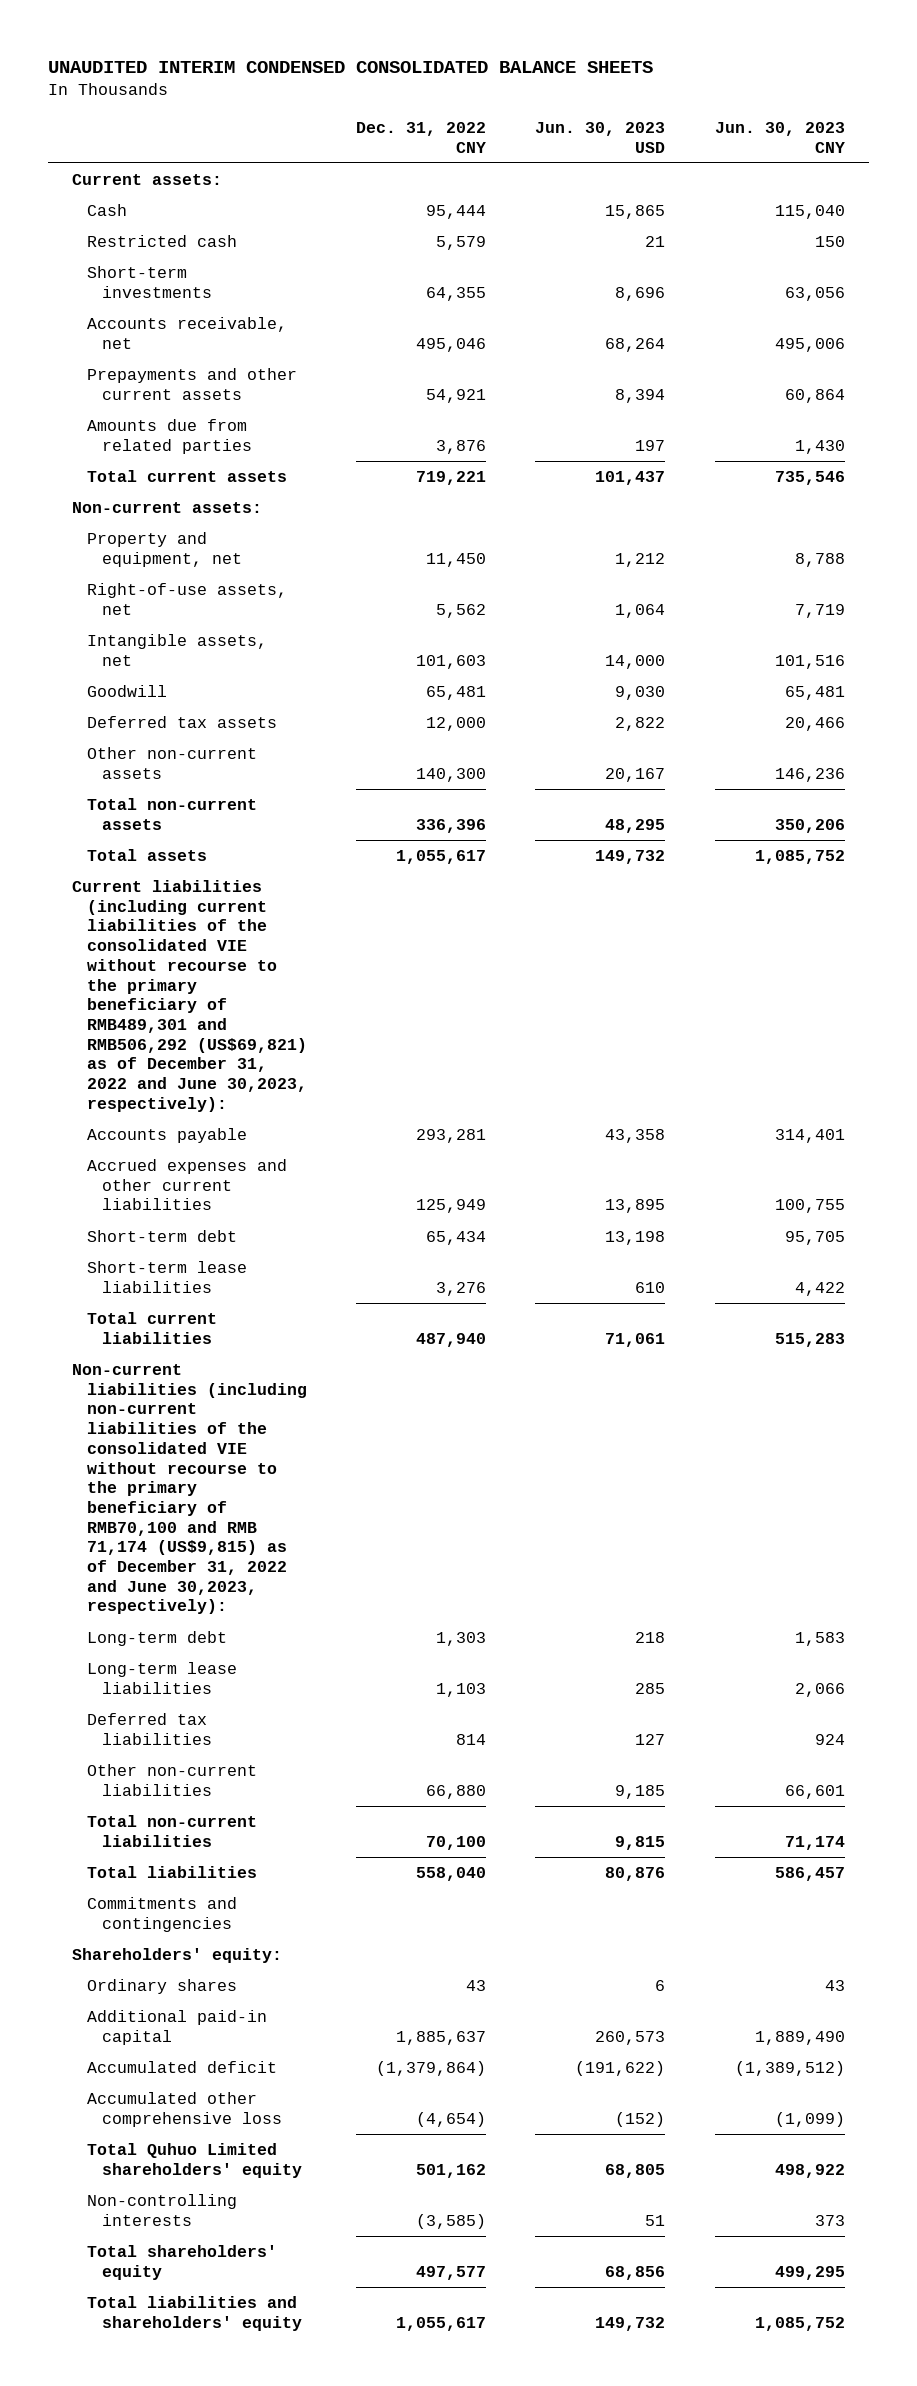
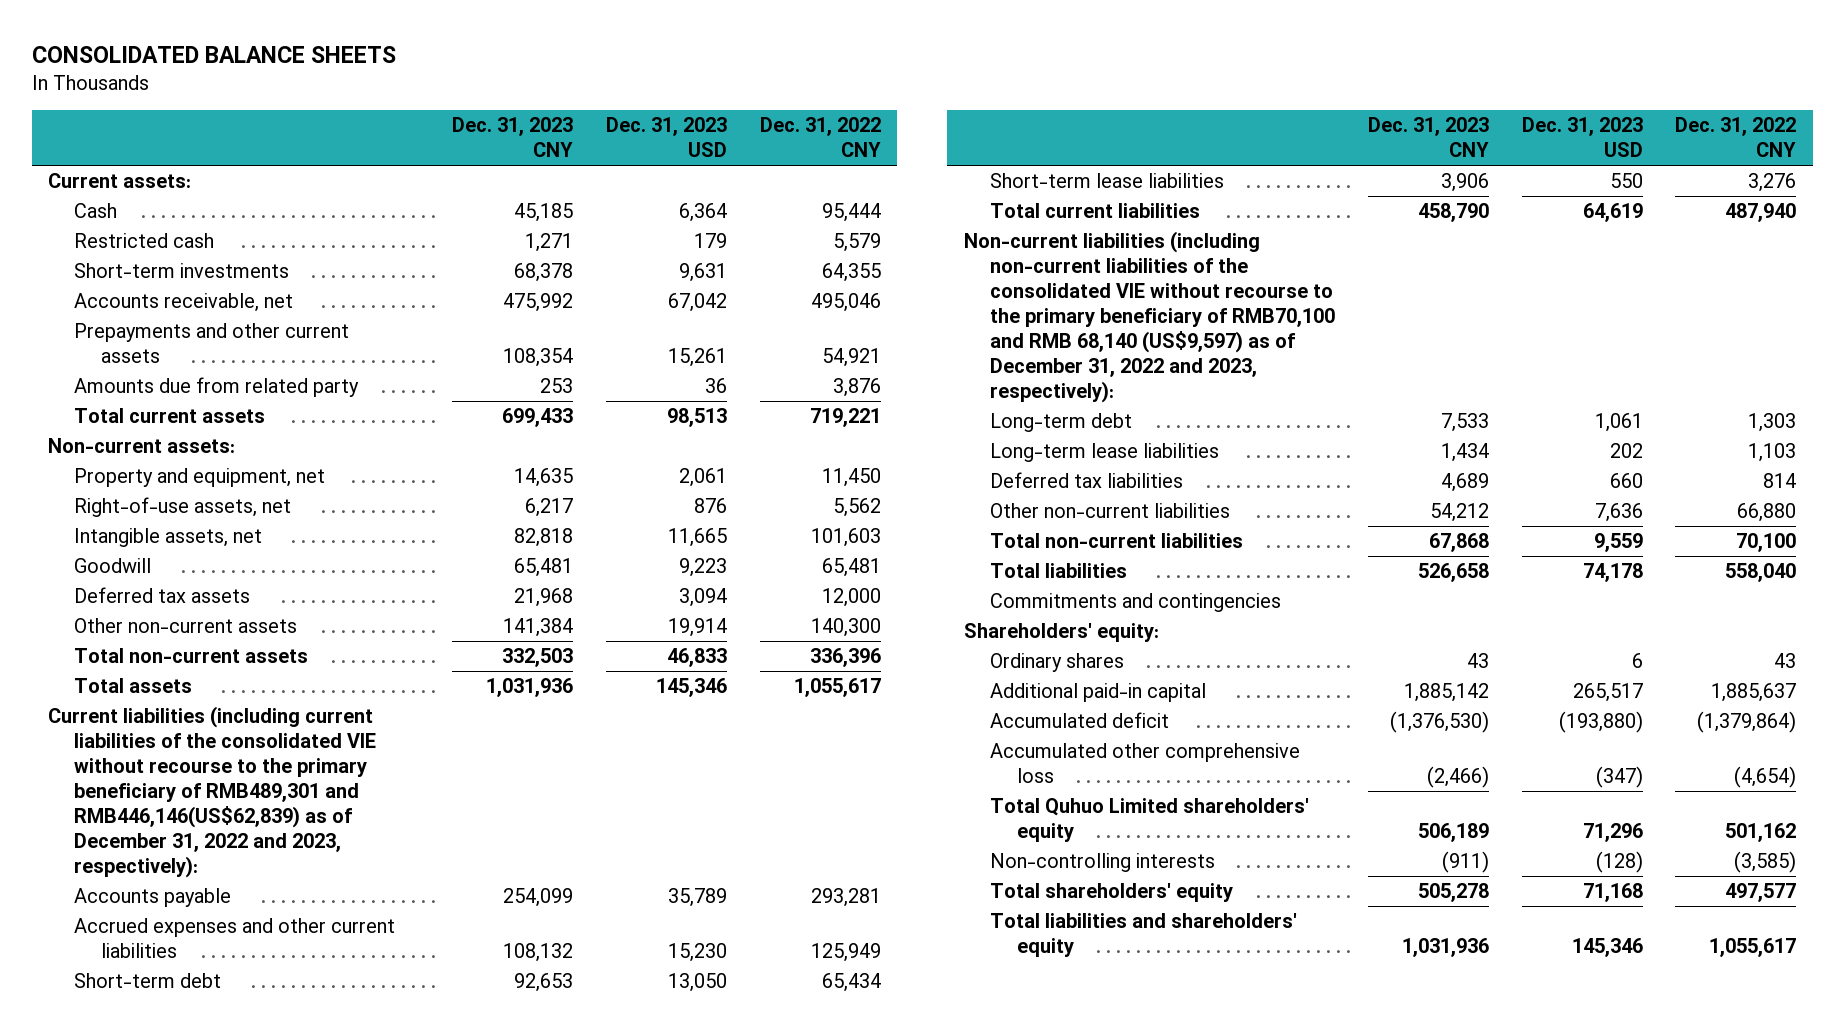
- UNAUDITED INTERIM CONDENSED CONSOLIDATED BALANCE SHEETS
+ CONSOLIDATED BALANCE SHEETS
- | Dec. 31, 2022 CNY | Jun. 30, 2023 USD | Jun. 30, 2023 CNY
+ | Dec. 31, 2023 CNY | Dec. 31, 2023 USD | Dec. 31, 2022 CNY
- Amounts due from related parties | 3,876 | 197 | 1,430
+ Amounts due from related party | 253 | 36 | 3,876
- Current liabilities (including current liabilities of the consolidated VIE without recourse to the primary beneficiary of RMB489,301 and RMB506,292 (US$69,821) as of December 31, 2022 and June 30,2023, respectively):
+ Current liabilities (including current liabilities of the consolidated VIE without recourse to the primary beneficiary of RMB489,301 and RMB446,146(US$62,839) as of December 31, 2022 and 2023, respectively):
- Non-current liabilities (including non-current liabilities of the consolidated VIE without recourse to the primary beneficiary of RMB70,100 and RMB 71,174 (US$9,815) as of December 31, 2022 and June 30,2023, respectively):
+ Non-current liabilities (including non-current liabilities of the consolidated VIE without recourse to the primary beneficiary of RMB70,100 and RMB 68,140 (US$9,597) as of December 31, 2022 and 2023, respectively):

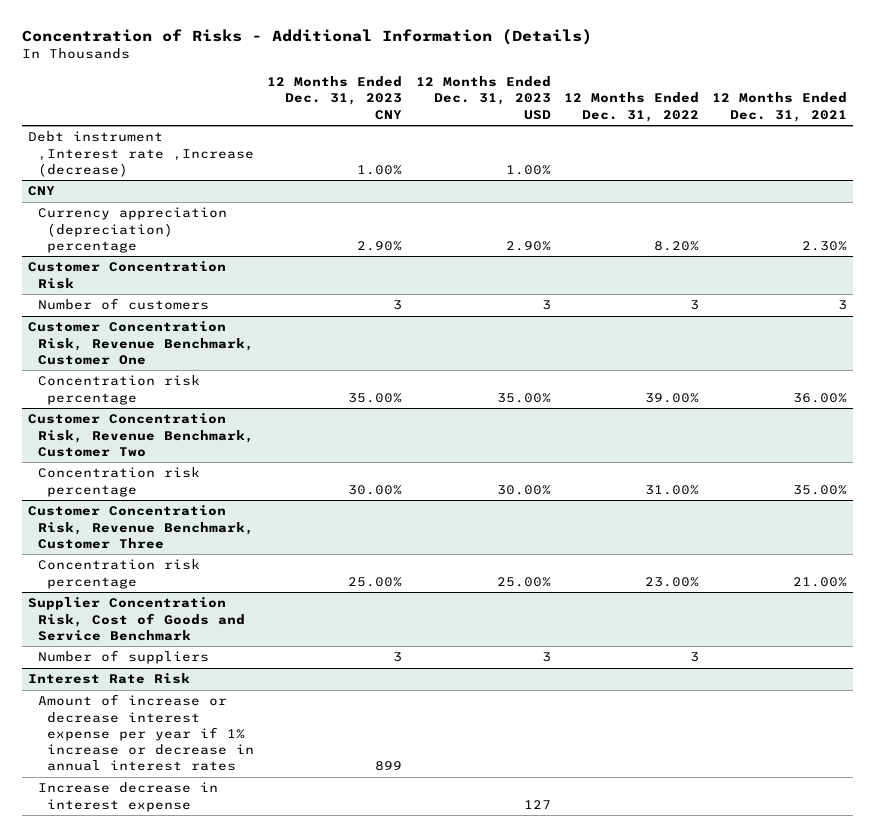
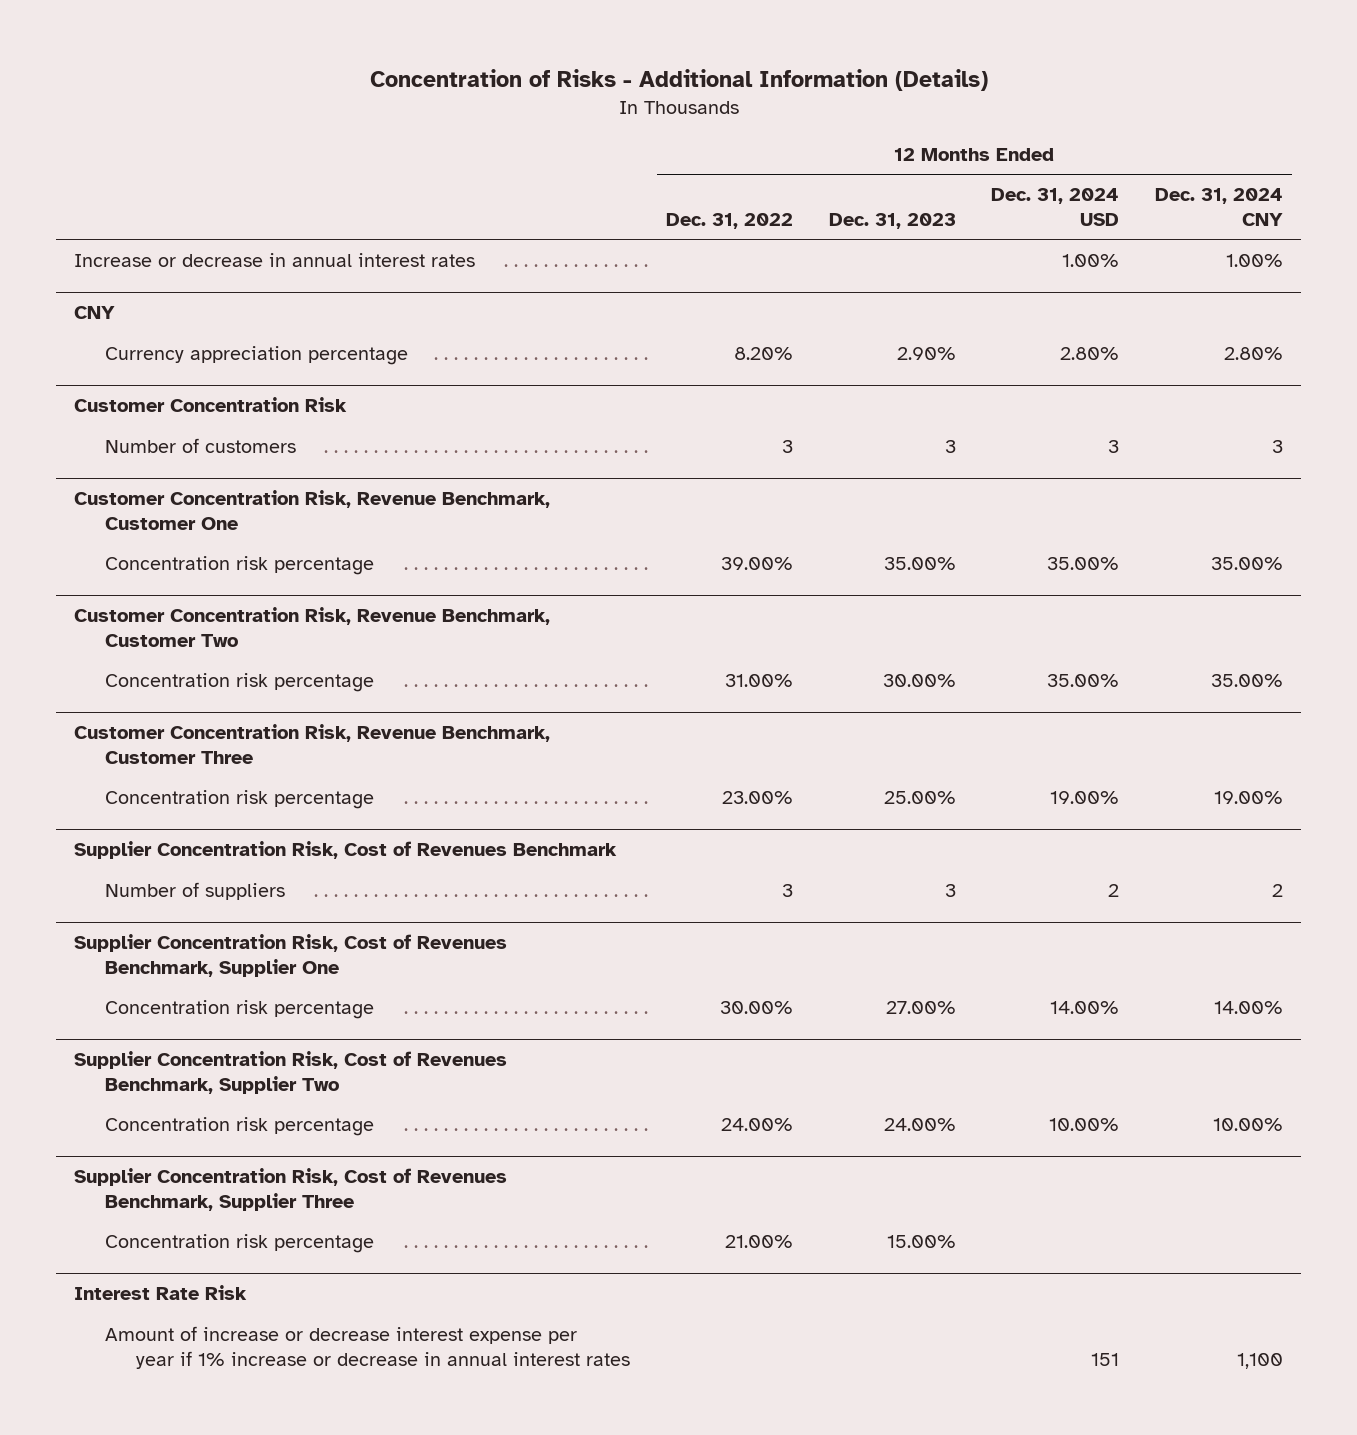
- | 12 Months Ended Dec. 31, 2023 CNY | 12 Months Ended Dec. 31, 2023 USD | 12 Months Ended Dec. 31, 2022 | 12 Months Ended Dec. 31, 2021
+ | 12 Months Ended Dec. 31, 2022 | 12 Months Ended Dec. 31, 2023 | 12 Months Ended Dec. 31, 2024 USD | 12 Months Ended Dec. 31, 2024 CNY
- Debt instrument ,Interest rate ,Increase (decrease) | 1.00% | 1.00% | |
+ Increase or decrease in annual interest rates | | | 1.00% | 1.00%
@ CNY
- Currency appreciation (depreciation) percentage | 2.90% | 2.90% | 8.20% | 2.30%
+ Currency appreciation percentage | 8.20% | 2.90% | 2.80% | 2.80%
- Supplier Concentration Risk, Cost of Goods and Service Benchmark
+ Supplier Concentration Risk, Cost of Revenues Benchmark
+ Supplier Concentration Risk, Cost of Revenues Benchmark, Supplier One
+ Concentration risk percentage | 30.00% | 27.00% | 14.00% | 14.00%
+ Supplier Concentration Risk, Cost of Revenues Benchmark, Supplier Two
+ Concentration risk percentage | 24.00% | 24.00% | 10.00% | 10.00%
+ Supplier Concentration Risk, Cost of Revenues Benchmark, Supplier Three
+ Concentration risk percentage | 21.00% | 15.00% | |
@ Interest Rate Risk
- Increase decrease in interest expense | | 127 | |

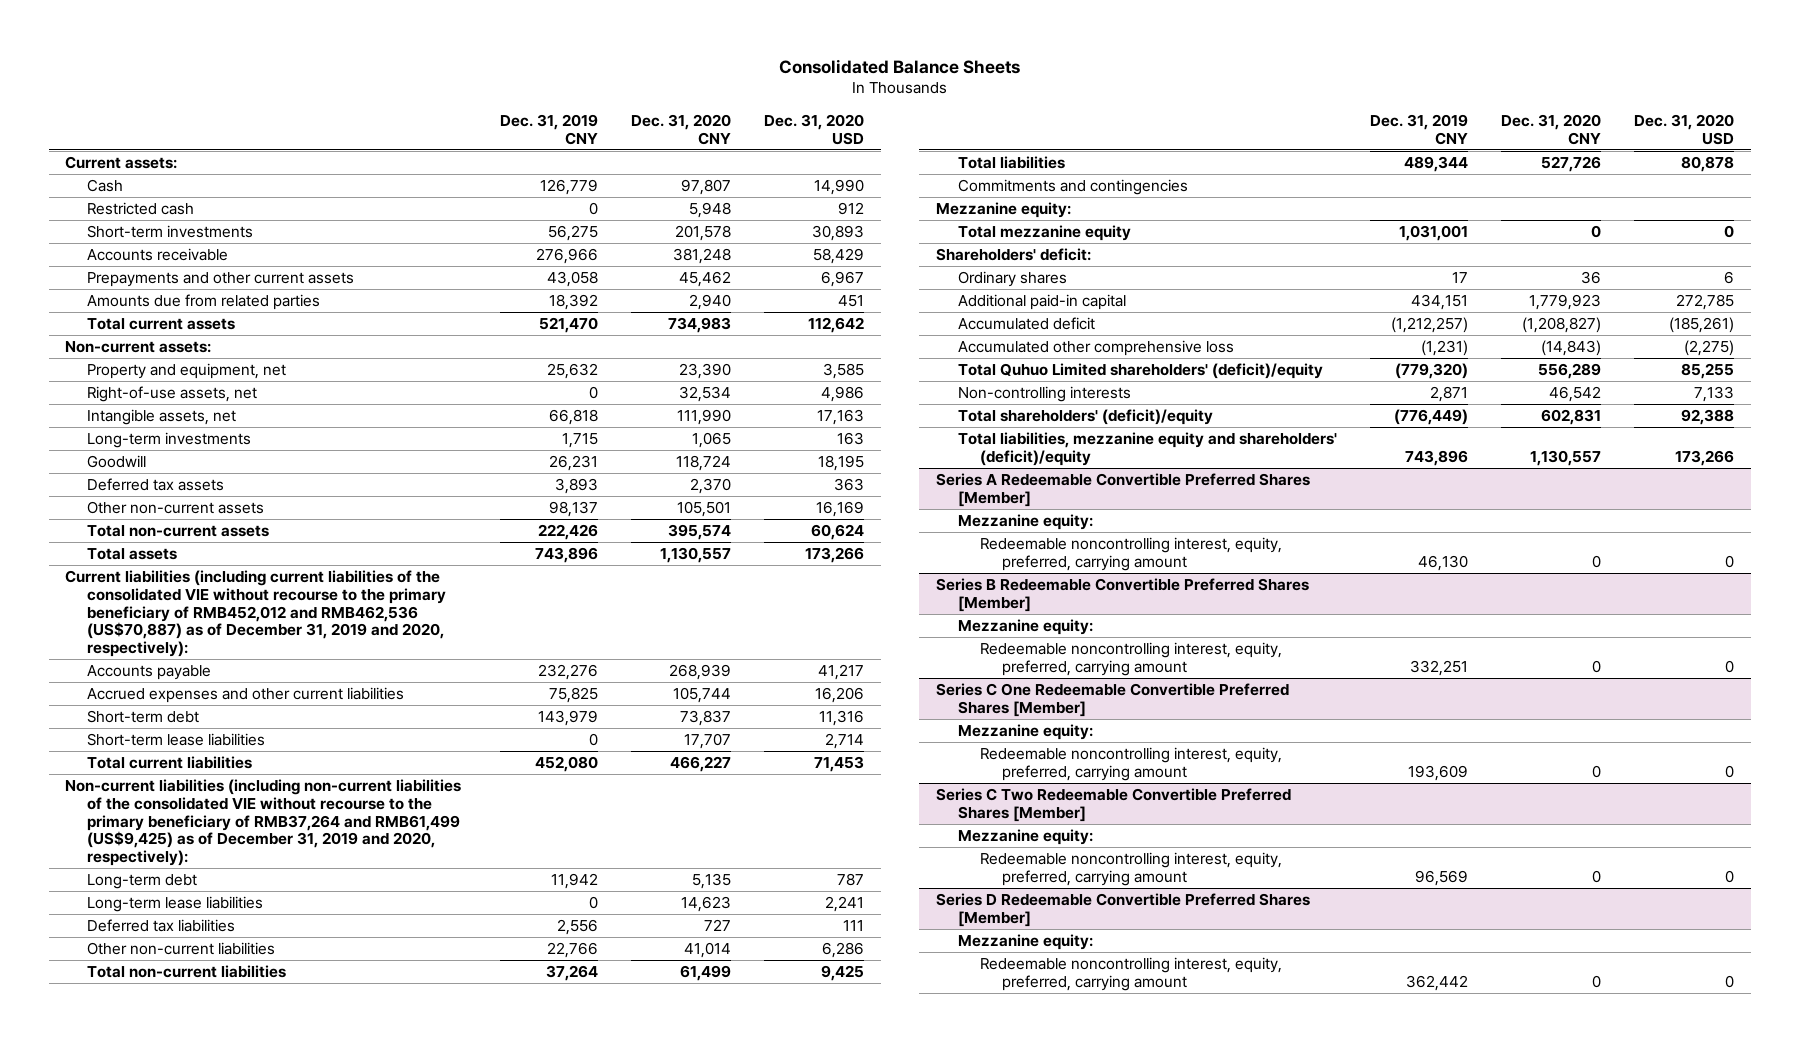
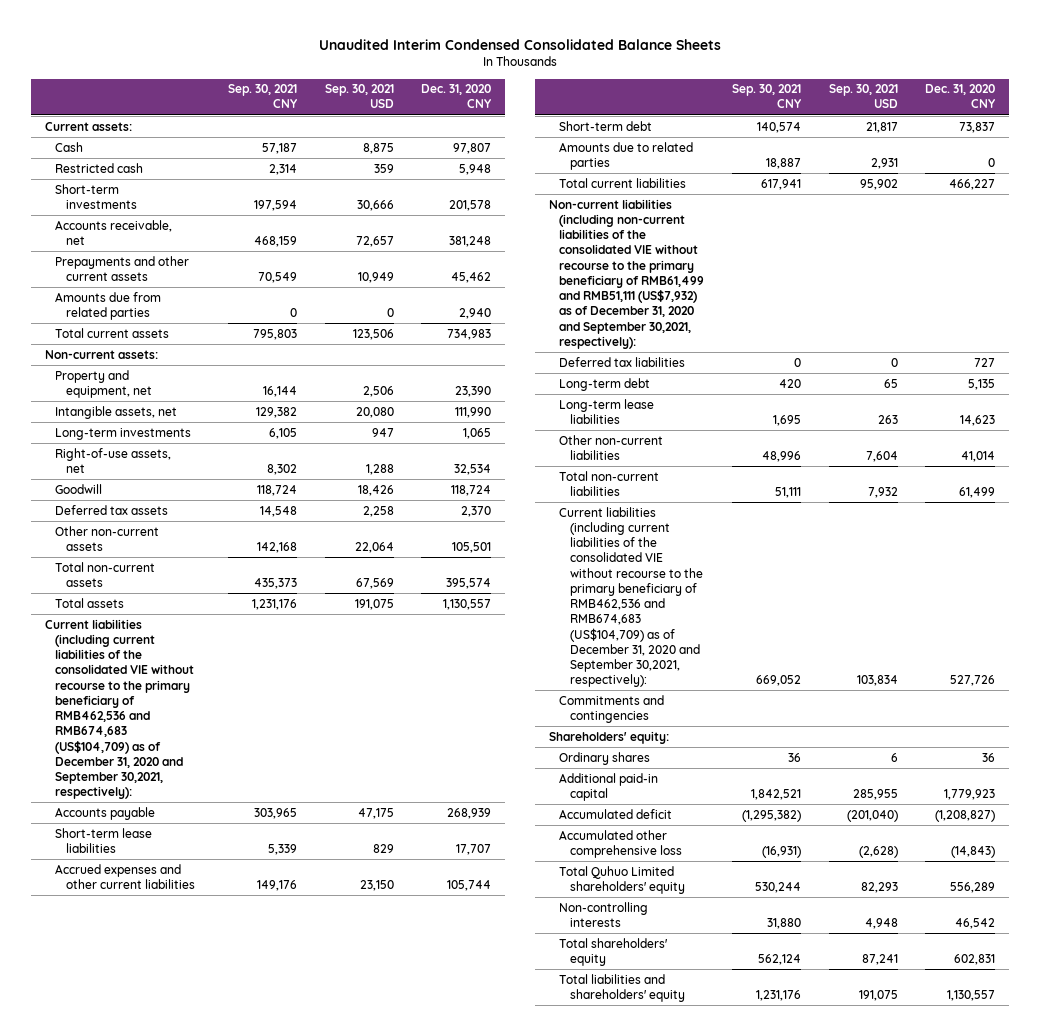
- Consolidated Balance Sheets
+ Unaudited Interim Condensed Consolidated Balance Sheets
- | Dec. 31, 2019 CNY | Dec. 31, 2020 CNY | Dec. 31, 2020 USD
+ | Sep. 30, 2021 CNY | Sep. 30, 2021 USD | Dec. 31, 2020 CNY
- Accounts receivable | 276,966 | 381,248 | 58,429
+ Accounts receivable, net | 468,159 | 72,657 | 381,248
moved down: Right-of-use assets, net | 8,302 | 1,288 | 32,534
- Current liabilities (including current liabilities of the consolidated VIE without recourse to the primary beneficiary of RMB452,012 and RMB462,536 (US$70,887) as of December 31, 2019 and 2020, respectively):
+ Current liabilities (including current liabilities of the consolidated VIE without recourse to the primary beneficiary of RMB462,536 and RMB674,683 (US$104,709) as of December 31, 2020 and September 30,2021, respectively):
moved up: Short-term lease liabilities | 5,339 | 829 | 17,707
+ Amounts due to related parties | 18,887 | 2,931 | 0
- Non-current liabilities (including non-current liabilities of the consolidated VIE without recourse to the primary beneficiary of RMB37,264 and RMB61,499 (US$9,425) as of December 31, 2019 and 2020, respectively):
+ Non-current liabilities (including non-current liabilities of the consolidated VIE without recourse to the primary beneficiary of RMB61,499 and RMB51,111 (US$7,932) as of December 31, 2020 and September 30,2021, respectively):
moved up: Deferred tax liabilities | 0 | 0 | 727
- Total liabilities | 489,344 | 527,726 | 80,878
+ Current liabilities (including current liabilities of the consolidated VIE without recourse to the primary beneficiary of RMB462,536 and RMB674,683 (US$104,709) as of December 31, 2020 and September 30,2021, respectively): | 669,052 | 103,834 | 527,726
- Mezzanine equity:
- Total mezzanine equity | 1,031,001 | 0 | 0
- Shareholders' deficit:
+ Shareholders' equity:
- Total Quhuo Limited shareholders' (deficit)/equity | (779,320) | 556,289 | 85,255
+ Total Quhuo Limited shareholders' equity | 530,244 | 82,293 | 556,289
- Total shareholders' (deficit)/equity | (776,449) | 602,831 | 92,388
- Total liabilities, mezzanine equity and shareholders' (deficit)/equity | 743,896 | 1,130,557 | 173,266
- Series A Redeemable Convertible Preferred Shares [Member]
- Mezzanine equity:
- Redeemable noncontrolling interest, equity, preferred, carrying amount | 46,130 | 0 | 0
- Series B Redeemable Convertible Preferred Shares [Member]
- Mezzanine equity:
- Redeemable noncontrolling interest, equity, preferred, carrying amount | 332,251 | 0 | 0
- Series C One Redeemable Convertible Preferred Shares [Member]
- Mezzanine equity:
- Redeemable noncontrolling interest, equity, preferred, carrying amount | 193,609 | 0 | 0
- Series C Two Redeemable Convertible Preferred Shares [Member]
- Mezzanine equity:
- Redeemable noncontrolling interest, equity, preferred, carrying amount | 96,569 | 0 | 0
- Series D Redeemable Convertible Preferred Shares [Member]
- Mezzanine equity:
- Redeemable noncontrolling interest, equity, preferred, carrying amount | 362,442 | 0 | 0
+ Total shareholders' equity | 562,124 | 87,241 | 602,831
+ Total liabilities and shareholders' equity | 1,231,176 | 191,075 | 1,130,557

